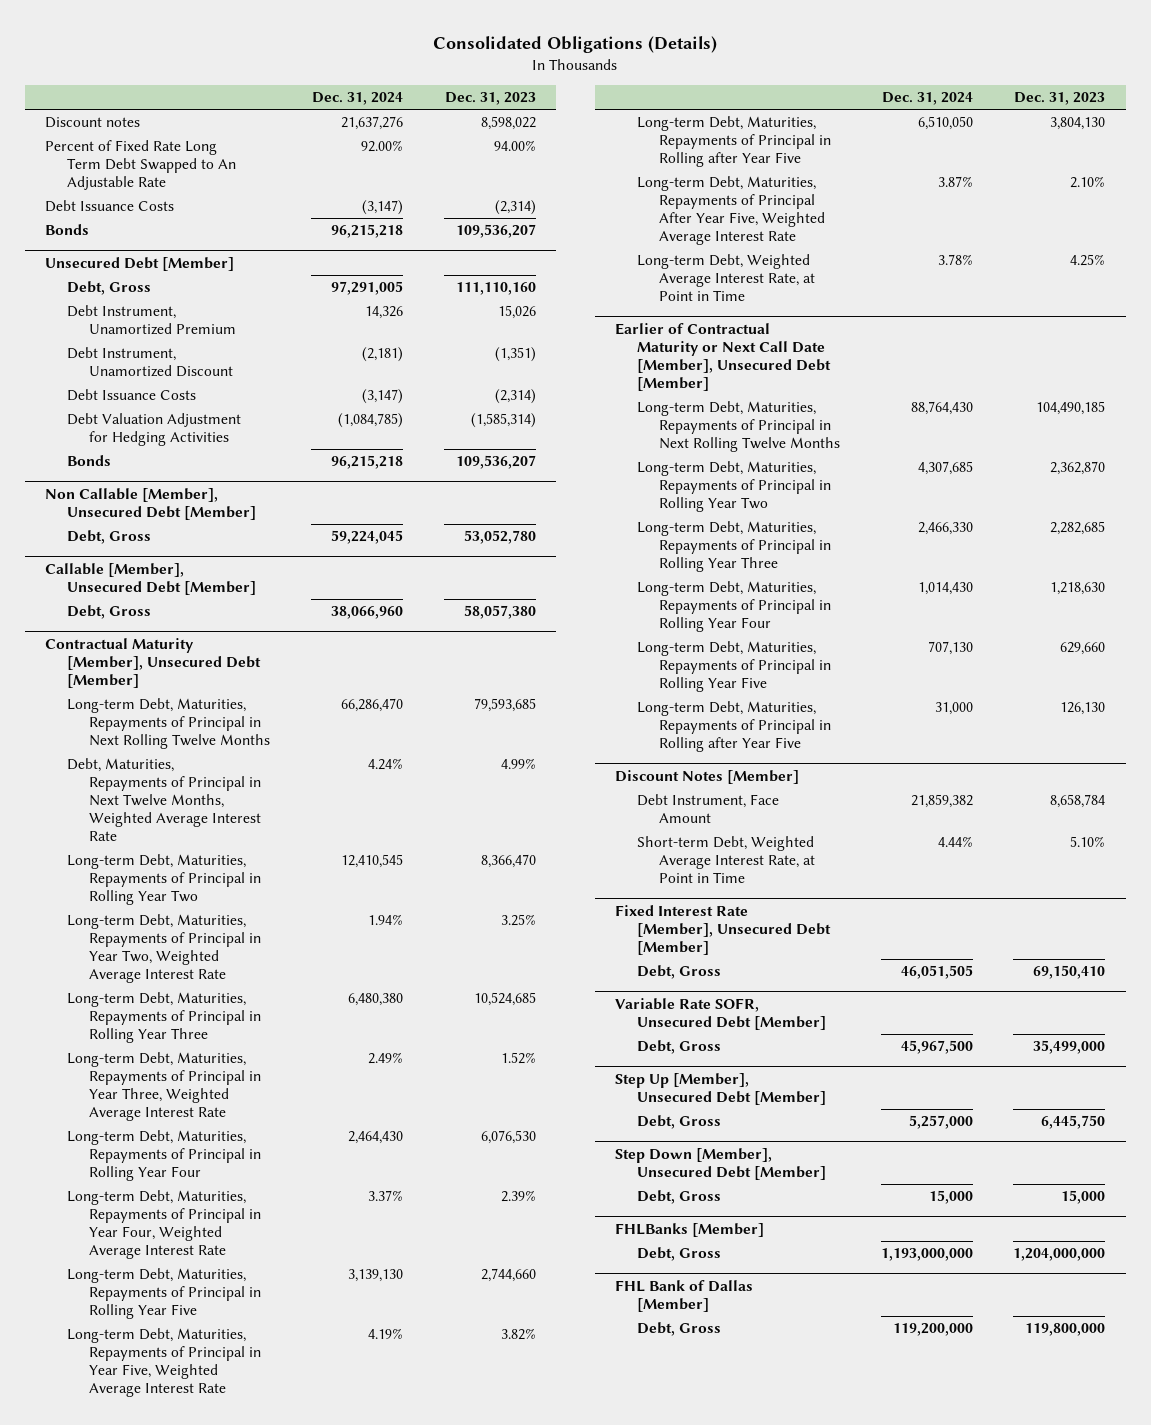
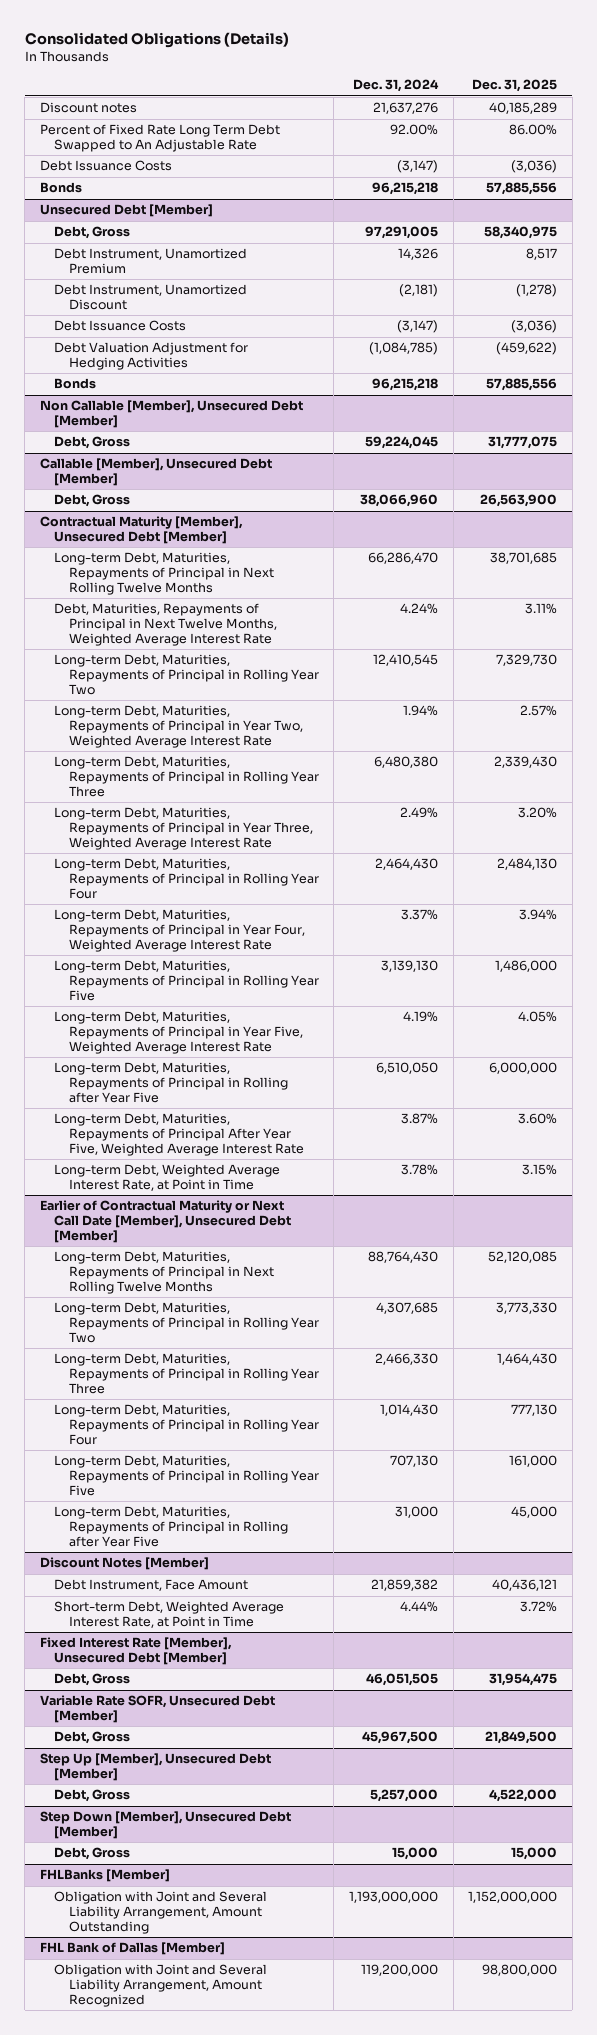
- | Dec. 31, 2024 | Dec. 31, 2023
+ | Dec. 31, 2024 | Dec. 31, 2025
@ FHLBanks [Member]
- Debt, Gross | 1,193,000,000 | 1,204,000,000
+ Obligation with Joint and Several Liability Arrangement, Amount Outstanding | 1,193,000,000 | 1,152,000,000
@ FHL Bank of Dallas [Member]
- Debt, Gross | 119,200,000 | 119,800,000
+ Obligation with Joint and Several Liability Arrangement, Amount Recognized | 119,200,000 | 98,800,000

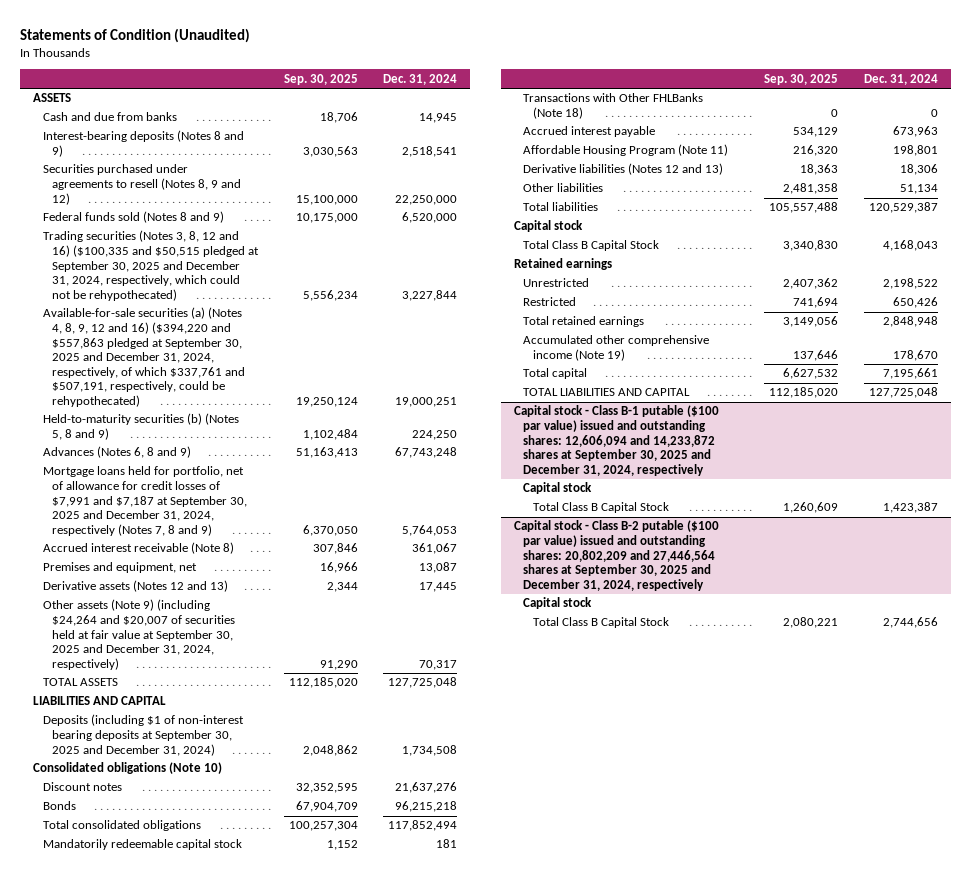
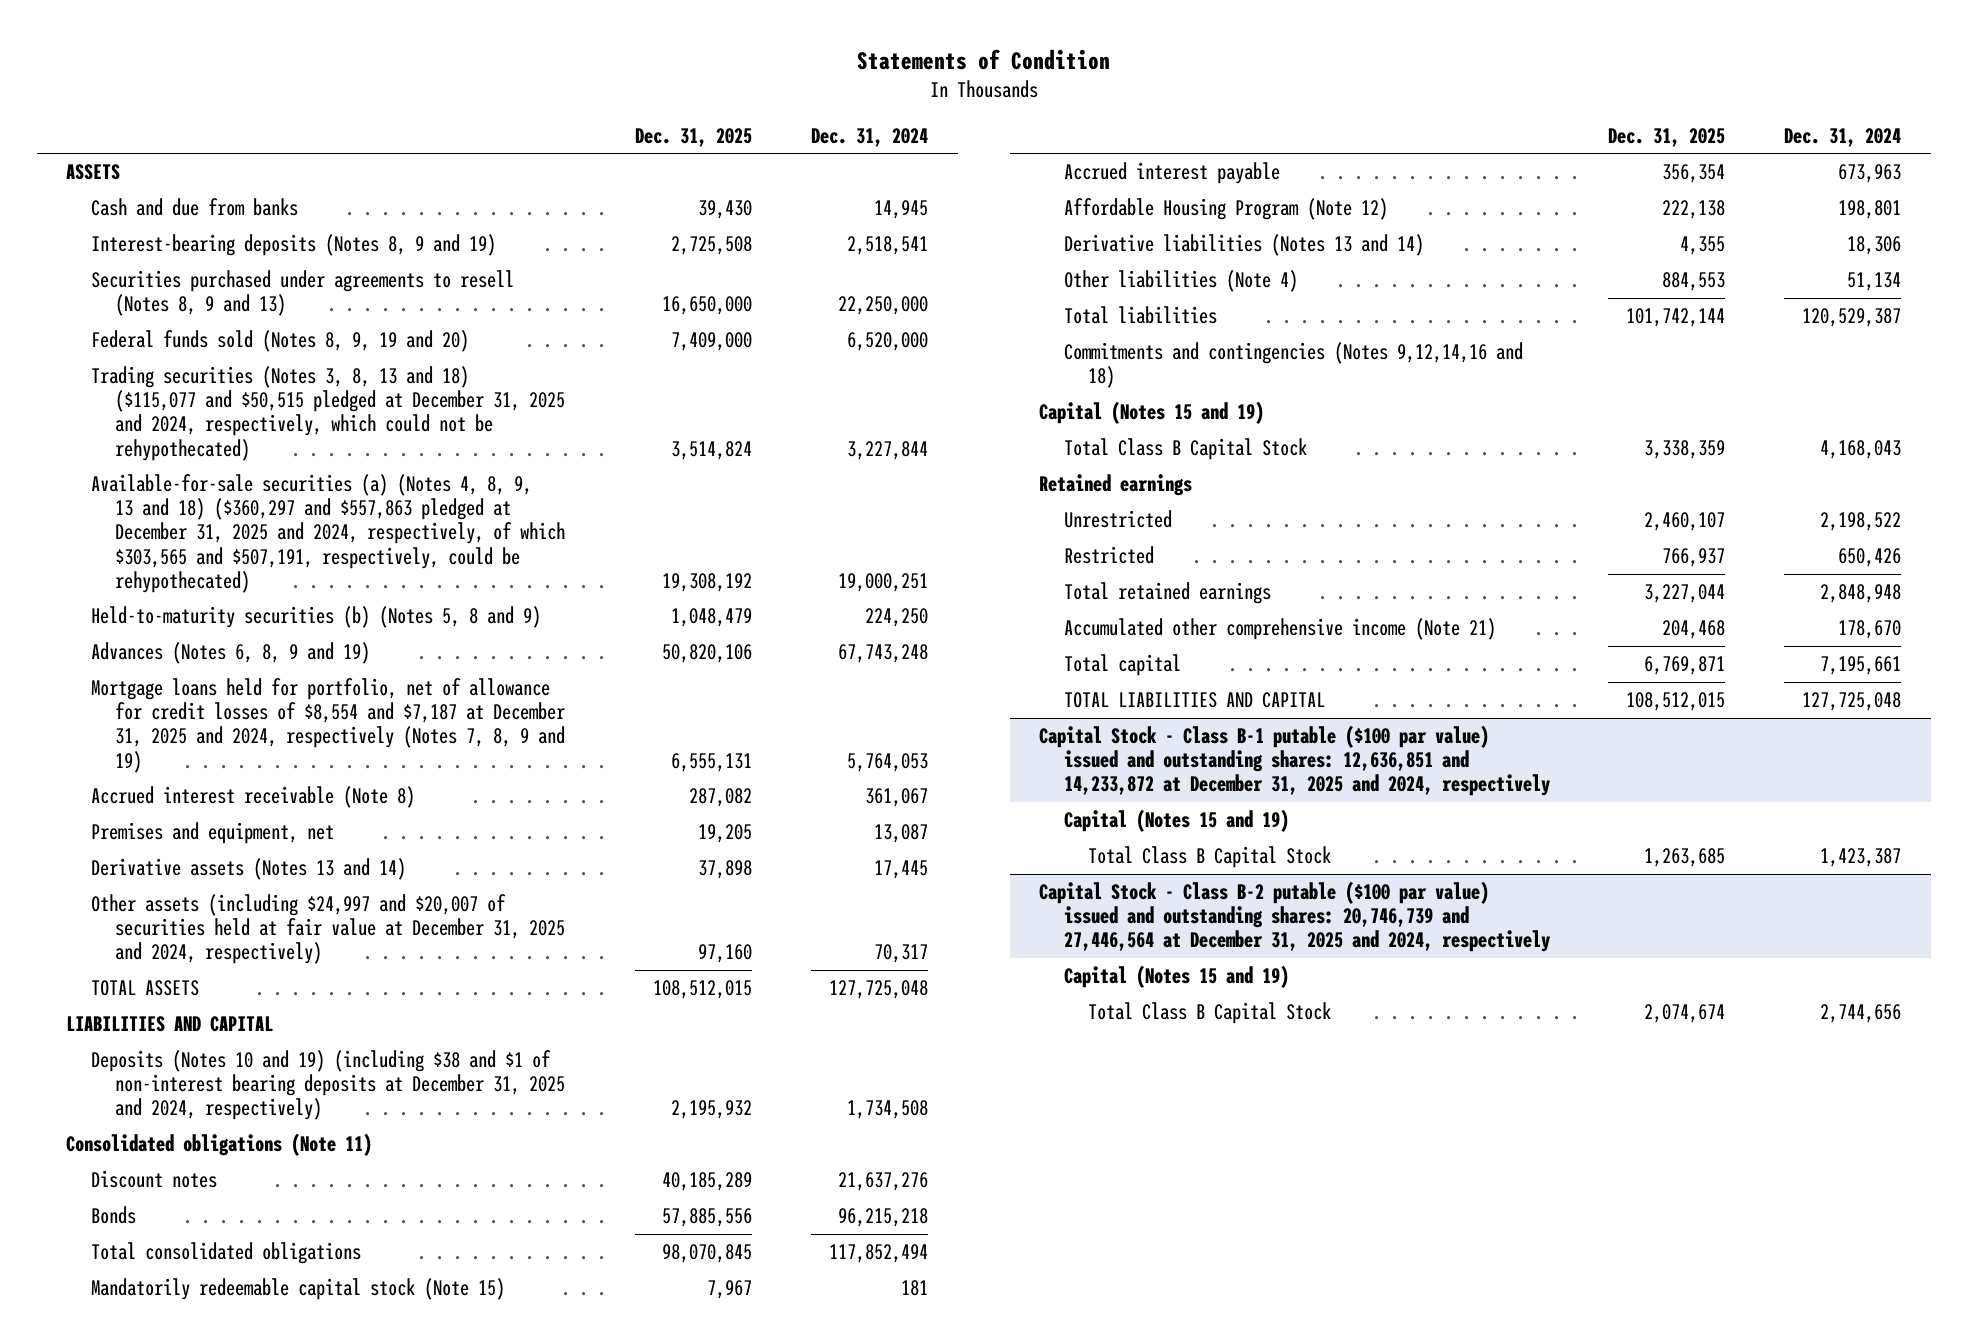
- Statements of Condition (Unaudited)
+ Statements of Condition
- | Sep. 30, 2025 | Dec. 31, 2024
+ | Dec. 31, 2025 | Dec. 31, 2024
- Interest-bearing deposits (Notes 8 and 9) | 3,030,563 | 2,518,541
- Securities purchased under agreements to resell (Notes 8, 9 and 12) | 15,100,000 | 22,250,000
- Federal funds sold (Notes 8 and 9) | 10,175,000 | 6,520,000
- Trading securities (Notes 3, 8, 12 and 16) ($100,335 and $50,515 pledged at September 30, 2025 and December 31, 2024, respectively, which could not be rehypothecated) | 5,556,234 | 3,227,844
- Available-for-sale securities (a) (Notes 4, 8, 9, 12 and 16) ($394,220 and $557,863 pledged at September 30, 2025 and December 31, 2024, respectively, of which $337,761 and $507,191, respectively, could be rehypothecated) | 19,250,124 | 19,000,251
+ Interest-bearing deposits (Notes 8, 9 and 19) | 2,725,508 | 2,518,541
+ Securities purchased under agreements to resell (Notes 8, 9 and 13) | 16,650,000 | 22,250,000
+ Federal funds sold (Notes 8, 9, 19 and 20) | 7,409,000 | 6,520,000
+ Trading securities (Notes 3, 8, 13 and 18) ($115,077 and $50,515 pledged at December 31, 2025 and 2024, respectively, which could not be rehypothecated) | 3,514,824 | 3,227,844
+ Available-for-sale securities (a) (Notes 4, 8, 9, 13 and 18) ($360,297 and $557,863 pledged at December 31, 2025 and 2024, respectively, of which $303,565 and $507,191, respectively, could be rehypothecated) | 19,308,192 | 19,000,251
- Advances (Notes 6, 8 and 9) | 51,163,413 | 67,743,248
- Mortgage loans held for portfolio, net of allowance for credit losses of $7,991 and $7,187 at September 30, 2025 and December 31, 2024, respectively (Notes 7, 8 and 9) | 6,370,050 | 5,764,053
+ Advances (Notes 6, 8, 9 and 19) | 50,820,106 | 67,743,248
+ Mortgage loans held for portfolio, net of allowance for credit losses of $8,554 and $7,187 at December 31, 2025 and 2024, respectively (Notes 7, 8, 9 and 19) | 6,555,131 | 5,764,053
- Derivative assets (Notes 12 and 13) | 2,344 | 17,445
- Other assets (Note 9) (including $24,264 and $20,007 of securities held at fair value at September 30, 2025 and December 31, 2024, respectively) | 91,290 | 70,317
+ Derivative assets (Notes 13 and 14) | 37,898 | 17,445
+ Other assets (including $24,997 and $20,007 of securities held at fair value at December 31, 2025 and 2024, respectively) | 97,160 | 70,317
- Deposits (including $1 of non-interest bearing deposits at September 30, 2025 and December 31, 2024) | 2,048,862 | 1,734,508
- Consolidated obligations (Note 10)
+ Deposits (Notes 10 and 19) (including $38 and $1 of non-interest bearing deposits at December 31, 2025 and 2024, respectively) | 2,195,932 | 1,734,508
+ Consolidated obligations (Note 11)
- Mandatorily redeemable capital stock | 1,152 | 181
- Transactions with Other FHLBanks (Note 18) | 0 | 0
+ Mandatorily redeemable capital stock (Note 15) | 7,967 | 181
- Affordable Housing Program (Note 11) | 216,320 | 198,801
- Derivative liabilities (Notes 12 and 13) | 18,363 | 18,306
- Other liabilities | 2,481,358 | 51,134
+ Affordable Housing Program (Note 12) | 222,138 | 198,801
+ Derivative liabilities (Notes 13 and 14) | 4,355 | 18,306
+ Other liabilities (Note 4) | 884,553 | 51,134
- Capital stock
+ Commitments and contingencies (Notes 9,12,14,16 and 18)
+ Capital (Notes 15 and 19)
- Accumulated other comprehensive income (Note 19) | 137,646 | 178,670
+ Accumulated other comprehensive income (Note 21) | 204,468 | 178,670
- Capital stock - Class B-1 putable ($100 par value) issued and outstanding shares: 12,606,094 and 14,233,872 shares at September 30, 2025 and December 31, 2024, respectively
- Capital stock
+ Capital Stock - Class B-1 putable ($100 par value) issued and outstanding shares: 12,636,851 and 14,233,872 at December 31, 2025 and 2024, respectively
+ Capital (Notes 15 and 19)
- Capital stock - Class B-2 putable ($100 par value) issued and outstanding shares: 20,802,209 and 27,446,564 shares at September 30, 2025 and December 31, 2024, respectively
- Capital stock
+ Capital Stock - Class B-2 putable ($100 par value) issued and outstanding shares: 20,746,739 and 27,446,564 at December 31, 2025 and 2024, respectively
+ Capital (Notes 15 and 19)

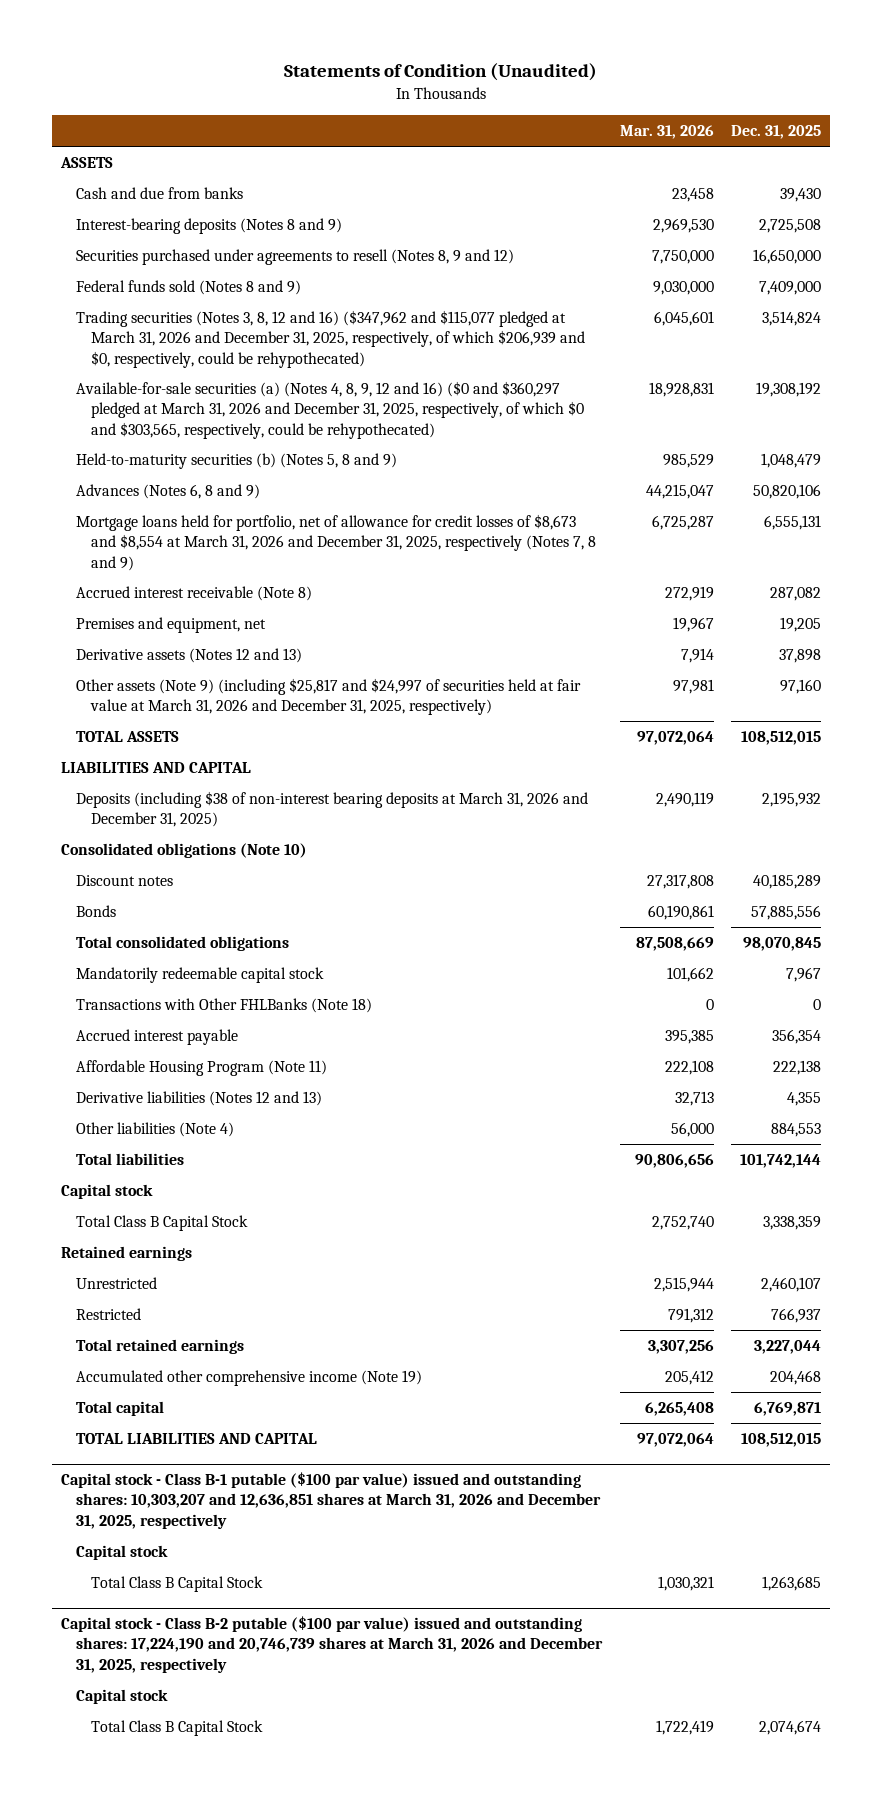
- Statements of Condition
+ Statements of Condition (Unaudited)
- | Dec. 31, 2025 | Dec. 31, 2024
+ | Mar. 31, 2026 | Dec. 31, 2025
- Interest-bearing deposits (Notes 8, 9 and 19) | 2,725,508 | 2,518,541
- Securities purchased under agreements to resell (Notes 8, 9 and 13) | 16,650,000 | 22,250,000
- Federal funds sold (Notes 8, 9, 19 and 20) | 7,409,000 | 6,520,000
- Trading securities (Notes 3, 8, 13 and 18) ($115,077 and $50,515 pledged at December 31, 2025 and 2024, respectively, which could not be rehypothecated) | 3,514,824 | 3,227,844
- Available-for-sale securities (a) (Notes 4, 8, 9, 13 and 18) ($360,297 and $557,863 pledged at December 31, 2025 and 2024, respectively, of which $303,565 and $507,191, respectively, could be rehypothecated) | 19,308,192 | 19,000,251
+ Interest-bearing deposits (Notes 8 and 9) | 2,969,530 | 2,725,508
+ Securities purchased under agreements to resell (Notes 8, 9 and 12) | 7,750,000 | 16,650,000
+ Federal funds sold (Notes 8 and 9) | 9,030,000 | 7,409,000
+ Trading securities (Notes 3, 8, 12 and 16) ($347,962 and $115,077 pledged at March 31, 2026 and December 31, 2025, respectively, of which $206,939 and $0, respectively, could be rehypothecated) | 6,045,601 | 3,514,824
+ Available-for-sale securities (a) (Notes 4, 8, 9, 12 and 16) ($0 and $360,297 pledged at March 31, 2026 and December 31, 2025, respectively, of which $0 and $303,565, respectively, could be rehypothecated) | 18,928,831 | 19,308,192
- Advances (Notes 6, 8, 9 and 19) | 50,820,106 | 67,743,248
- Mortgage loans held for portfolio, net of allowance for credit losses of $8,554 and $7,187 at December 31, 2025 and 2024, respectively (Notes 7, 8, 9 and 19) | 6,555,131 | 5,764,053
+ Advances (Notes 6, 8 and 9) | 44,215,047 | 50,820,106
+ Mortgage loans held for portfolio, net of allowance for credit losses of $8,673 and $8,554 at March 31, 2026 and December 31, 2025, respectively (Notes 7, 8 and 9) | 6,725,287 | 6,555,131
- Derivative assets (Notes 13 and 14) | 37,898 | 17,445
- Other assets (including $24,997 and $20,007 of securities held at fair value at December 31, 2025 and 2024, respectively) | 97,160 | 70,317
+ Derivative assets (Notes 12 and 13) | 7,914 | 37,898
+ Other assets (Note 9) (including $25,817 and $24,997 of securities held at fair value at March 31, 2026 and December 31, 2025, respectively) | 97,981 | 97,160
- Deposits (Notes 10 and 19) (including $38 and $1 of non-interest bearing deposits at December 31, 2025 and 2024, respectively) | 2,195,932 | 1,734,508
- Consolidated obligations (Note 11)
+ Deposits (including $38 of non-interest bearing deposits at March 31, 2026 and December 31, 2025) | 2,490,119 | 2,195,932
+ Consolidated obligations (Note 10)
- Mandatorily redeemable capital stock (Note 15) | 7,967 | 181
+ Mandatorily redeemable capital stock | 101,662 | 7,967
+ Transactions with Other FHLBanks (Note 18) | 0 | 0
- Affordable Housing Program (Note 12) | 222,138 | 198,801
- Derivative liabilities (Notes 13 and 14) | 4,355 | 18,306
+ Affordable Housing Program (Note 11) | 222,108 | 222,138
+ Derivative liabilities (Notes 12 and 13) | 32,713 | 4,355
- Commitments and contingencies (Notes 9,12,14,16 and 18)
- Capital (Notes 15 and 19)
+ Capital stock
- Accumulated other comprehensive income (Note 21) | 204,468 | 178,670
+ Accumulated other comprehensive income (Note 19) | 205,412 | 204,468
- Capital Stock - Class B-1 putable ($100 par value) issued and outstanding shares: 12,636,851 and 14,233,872 at December 31, 2025 and 2024, respectively
- Capital (Notes 15 and 19)
+ Capital stock - Class B-1 putable ($100 par value) issued and outstanding shares: 10,303,207 and 12,636,851 shares at March 31, 2026 and December 31, 2025, respectively
+ Capital stock
- Capital Stock - Class B-2 putable ($100 par value) issued and outstanding shares: 20,746,739 and 27,446,564 at December 31, 2025 and 2024, respectively
- Capital (Notes 15 and 19)
+ Capital stock - Class B-2 putable ($100 par value) issued and outstanding shares: 17,224,190 and 20,746,739 shares at March 31, 2026 and December 31, 2025, respectively
+ Capital stock

